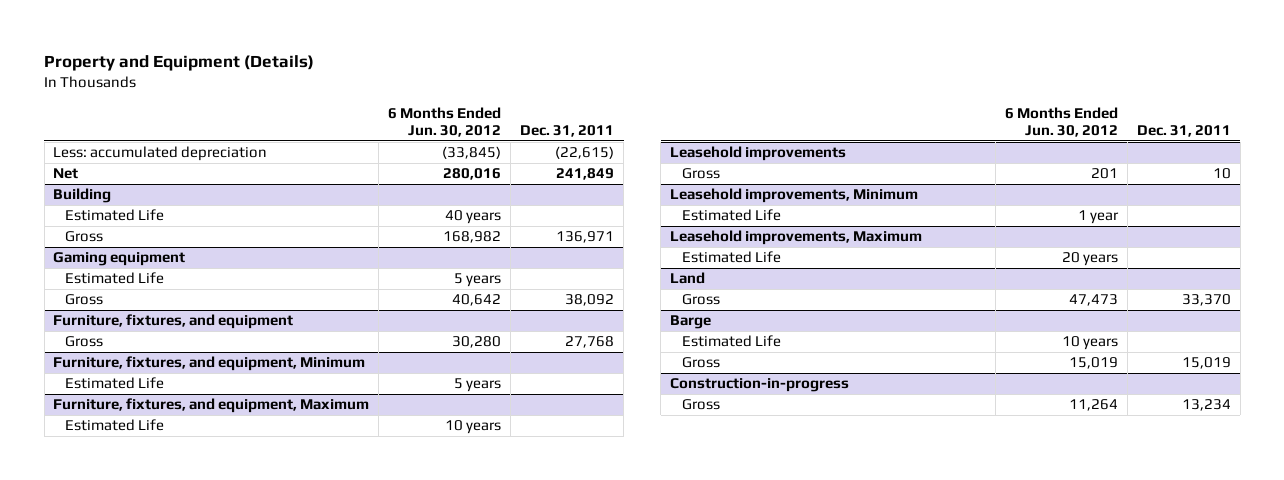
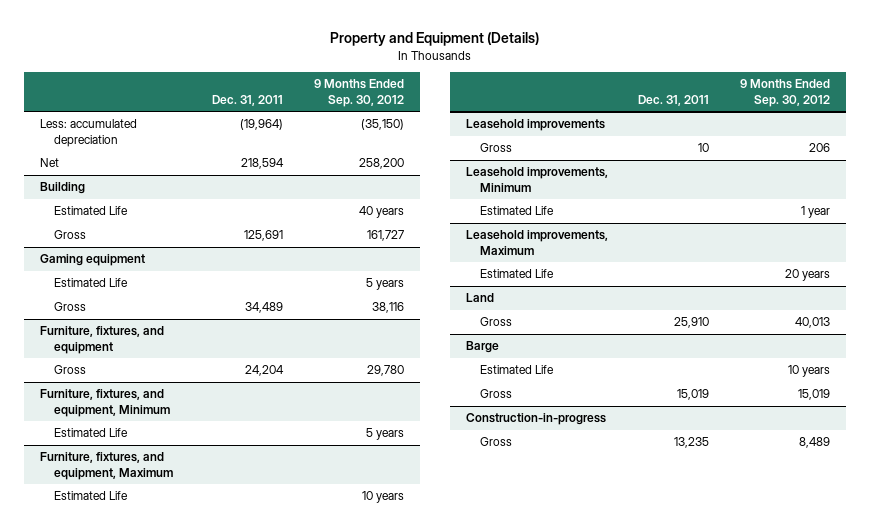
- | 6 Months Ended Jun. 30, 2012 | Dec. 31, 2011
+ | Dec. 31, 2011 | 9 Months Ended Sep. 30, 2012
- Less: accumulated depreciation | (33,845) | (22,615)
- Net | 280,016 | 241,849
+ Less: accumulated depreciation | (19,964) | (35,150)
+ Net | 218,594 | 258,200
@ Building
- Gross | 168,982 | 136,971
+ Gross | 125,691 | 161,727
@ Gaming equipment
- Gross | 40,642 | 38,092
+ Gross | 34,489 | 38,116
@ Furniture, fixtures, and equipment
- Gross | 30,280 | 27,768
+ Gross | 24,204 | 29,780
@ Land
- Gross | 47,473 | 33,370
+ Gross | 25,910 | 40,013
@ Construction-in-progress
- Gross | 11,264 | 13,234
+ Gross | 13,235 | 8,489

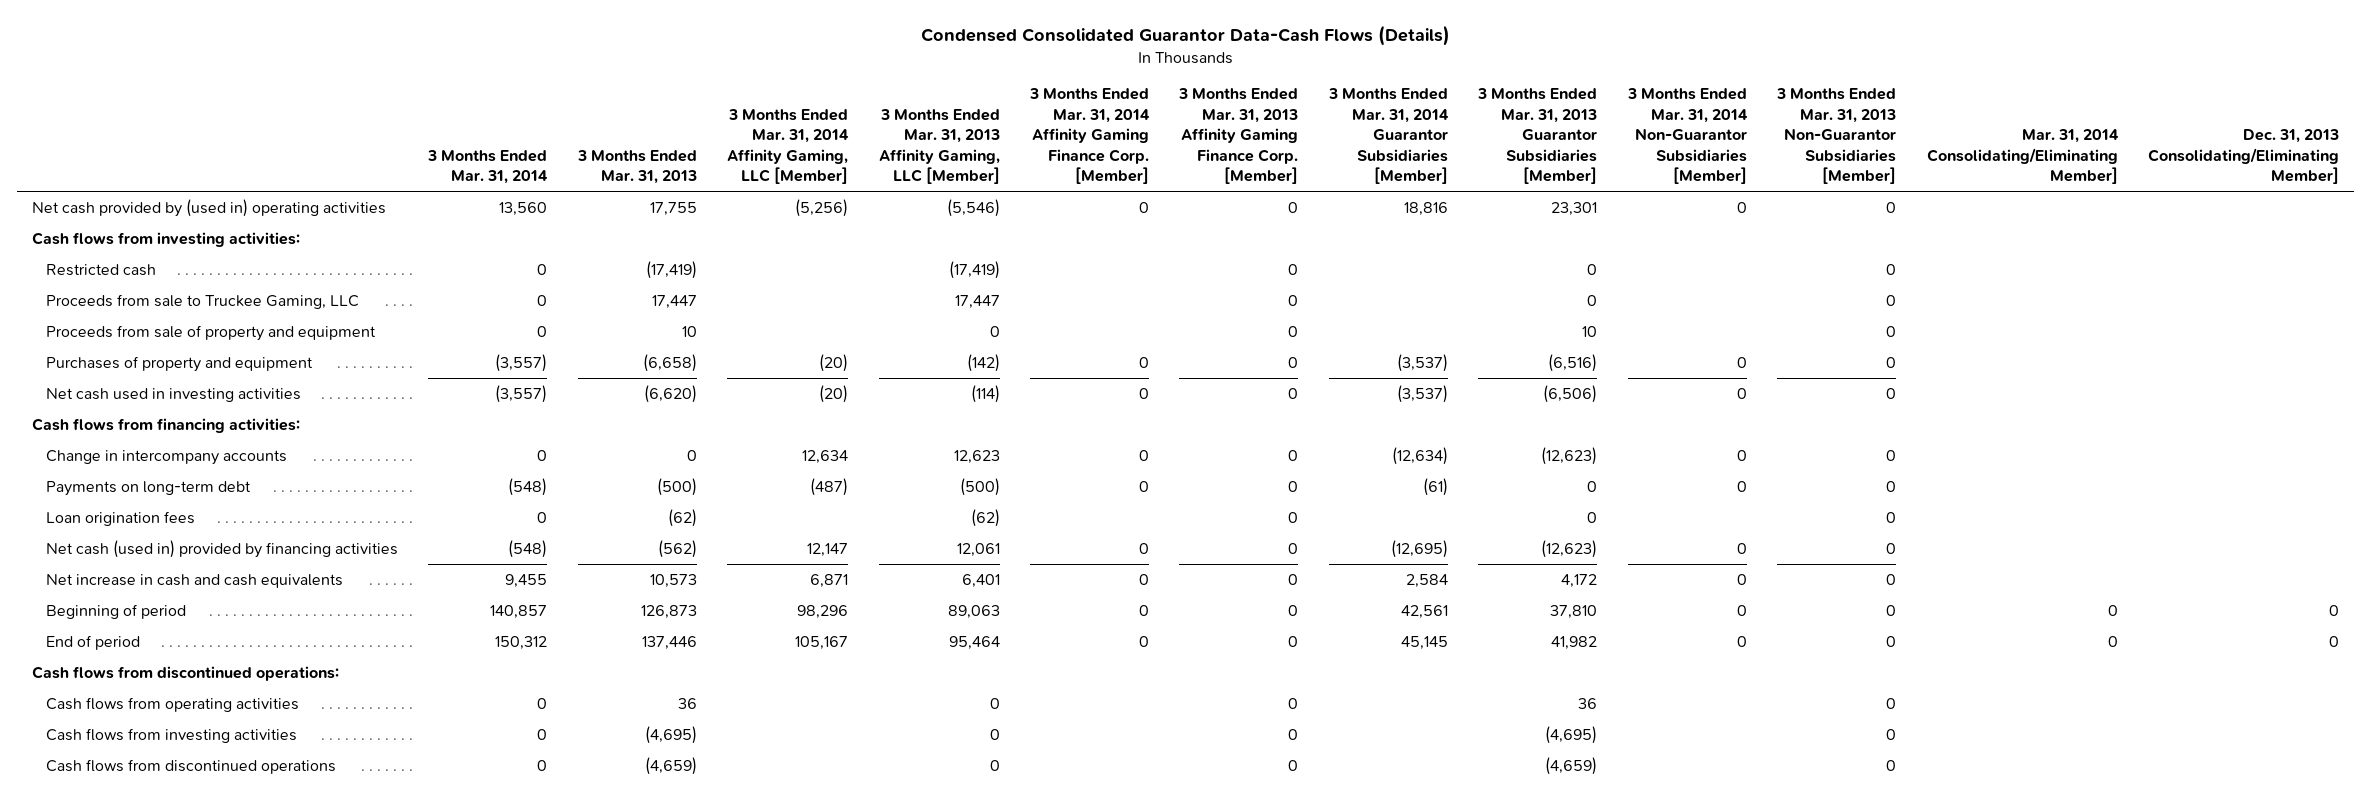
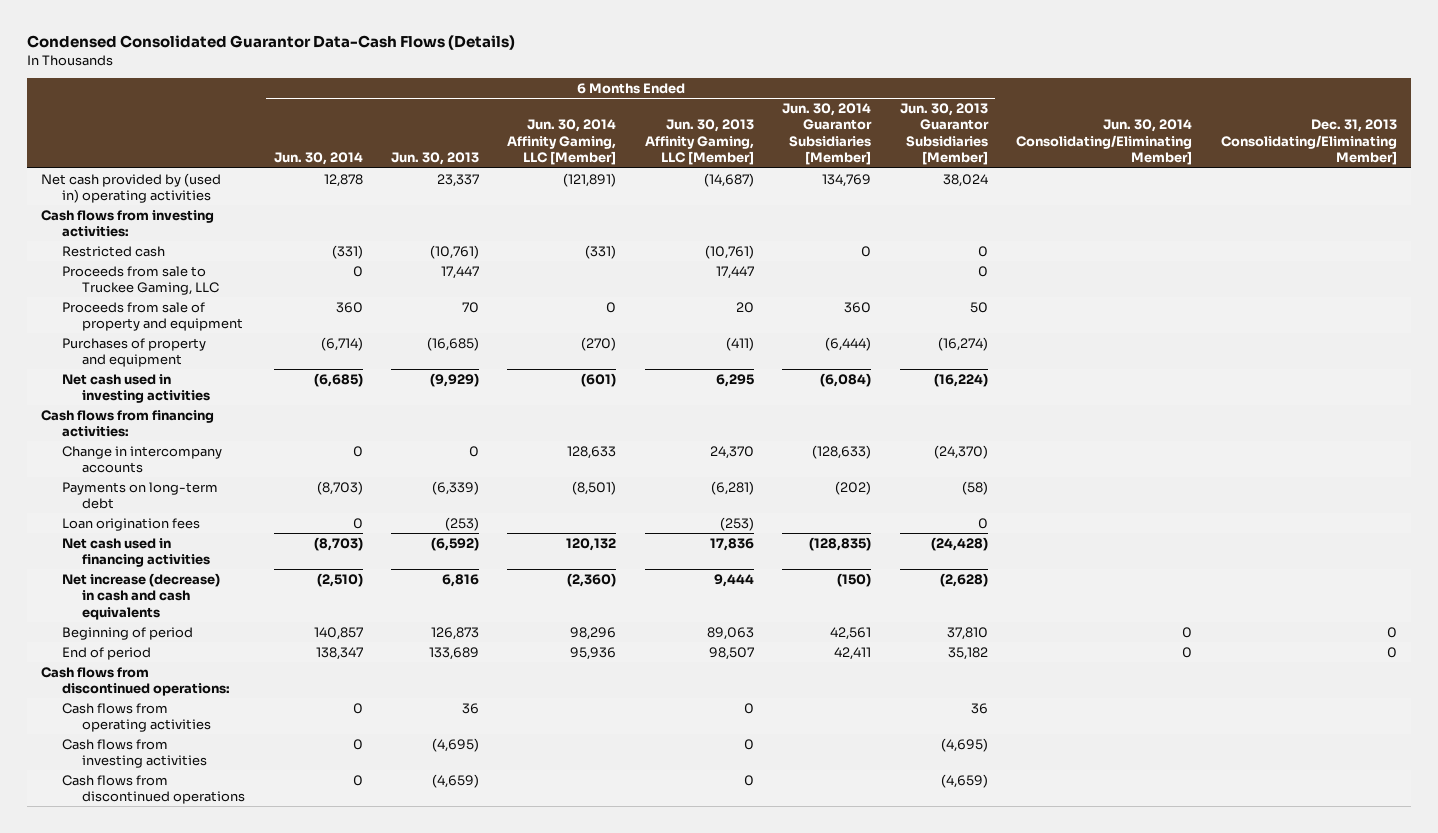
- | 3 Months Ended Mar. 31, 2014 | 3 Months Ended Mar. 31, 2013 | 3 Months Ended Mar. 31, 2014 Affinity Gaming, LLC [Member] | 3 Months Ended Mar. 31, 2013 Affinity Gaming, LLC [Member] | 3 Months Ended Mar. 31, 2014 Affinity Gaming Finance Corp. [Member] | 3 Months Ended Mar. 31, 2013 Affinity Gaming Finance Corp. [Member] | 3 Months Ended Mar. 31, 2014 Guarantor Subsidiaries [Member] | 3 Months Ended Mar. 31, 2013 Guarantor Subsidiaries [Member] | 3 Months Ended Mar. 31, 2014 Non-Guarantor Subsidiaries [Member] | 3 Months Ended Mar. 31, 2013 Non-Guarantor Subsidiaries [Member] | Mar. 31, 2014 Consolidating/Eliminating Member] | Dec. 31, 2013 Consolidating/Eliminating Member]
+ | 6 Months Ended Jun. 30, 2014 | 6 Months Ended Jun. 30, 2013 | 6 Months Ended Jun. 30, 2014 Affinity Gaming, LLC [Member] | 6 Months Ended Jun. 30, 2013 Affinity Gaming, LLC [Member] | 6 Months Ended Jun. 30, 2014 Guarantor Subsidiaries [Member] | 6 Months Ended Jun. 30, 2013 Guarantor Subsidiaries [Member] | Jun. 30, 2014 Consolidating/Eliminating Member] | Dec. 31, 2013 Consolidating/Eliminating Member]
- Net cash (used in) provided by financing activities | (548) | (562) | 12,147 | 12,061 | 0 | 0 | (12,695) | (12,623) | 0 | 0 | |
- Net increase in cash and cash equivalents | 9,455 | 10,573 | 6,871 | 6,401 | 0 | 0 | 2,584 | 4,172 | 0 | 0 | |
+ Net cash used in financing activities | (8,703) | (6,592) | 120,132 | 17,836 | (128,835) | (24,428) | |
+ Net increase (decrease) in cash and cash equivalents | (2,510) | 6,816 | (2,360) | 9,444 | (150) | (2,628) | |

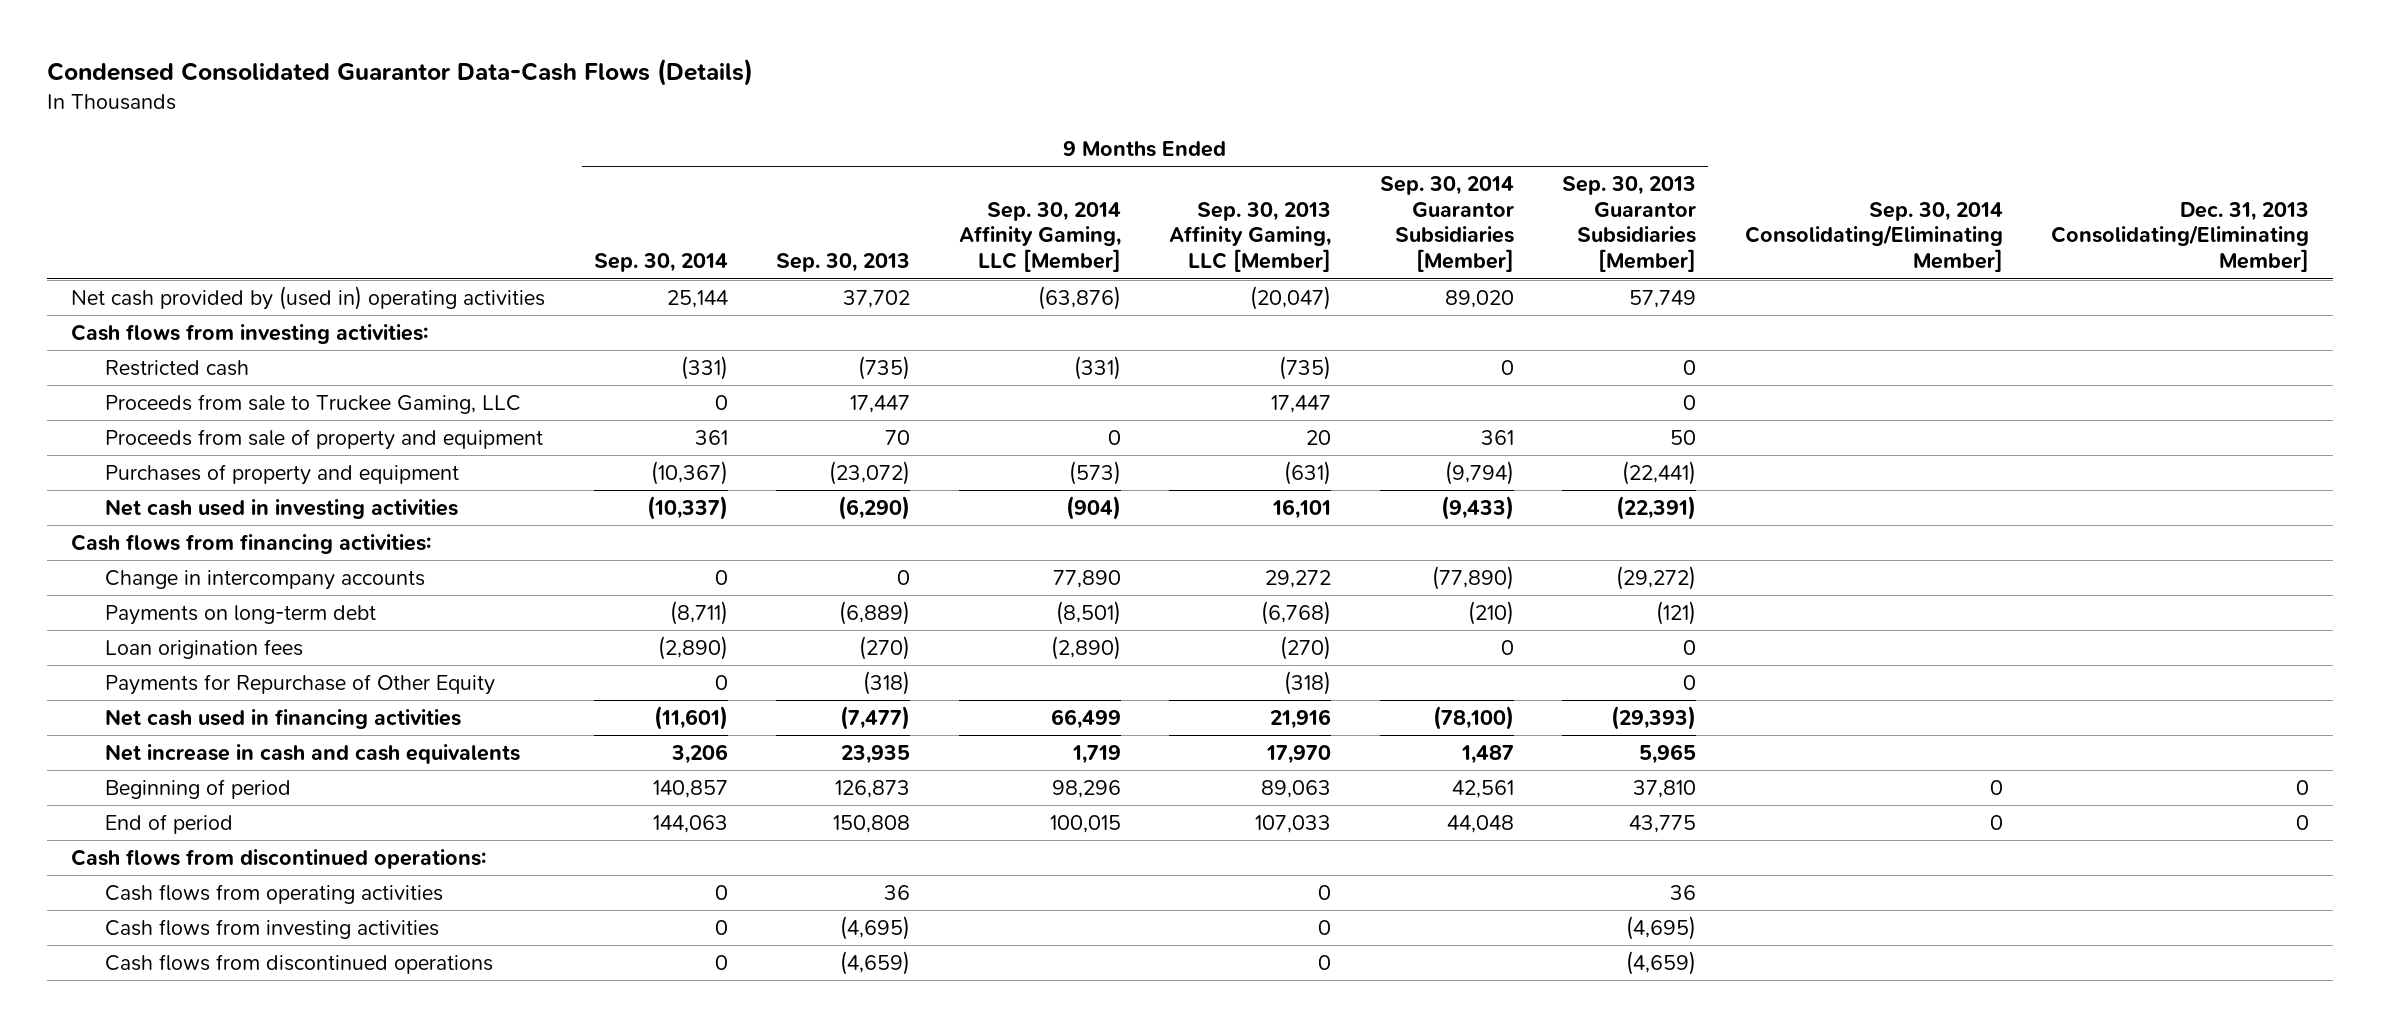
- | 6 Months Ended Jun. 30, 2014 | 6 Months Ended Jun. 30, 2013 | 6 Months Ended Jun. 30, 2014 Affinity Gaming, LLC [Member] | 6 Months Ended Jun. 30, 2013 Affinity Gaming, LLC [Member] | 6 Months Ended Jun. 30, 2014 Guarantor Subsidiaries [Member] | 6 Months Ended Jun. 30, 2013 Guarantor Subsidiaries [Member] | Jun. 30, 2014 Consolidating/Eliminating Member] | Dec. 31, 2013 Consolidating/Eliminating Member]
+ | 9 Months Ended Sep. 30, 2014 | 9 Months Ended Sep. 30, 2013 | 9 Months Ended Sep. 30, 2014 Affinity Gaming, LLC [Member] | 9 Months Ended Sep. 30, 2013 Affinity Gaming, LLC [Member] | 9 Months Ended Sep. 30, 2014 Guarantor Subsidiaries [Member] | 9 Months Ended Sep. 30, 2013 Guarantor Subsidiaries [Member] | Sep. 30, 2014 Consolidating/Eliminating Member] | Dec. 31, 2013 Consolidating/Eliminating Member]
+ Payments for Repurchase of Other Equity | 0 | (318) | | (318) | | 0 | |
- Net increase (decrease) in cash and cash equivalents | (2,510) | 6,816 | (2,360) | 9,444 | (150) | (2,628) | |
+ Net increase in cash and cash equivalents | 3,206 | 23,935 | 1,719 | 17,970 | 1,487 | 5,965 | |

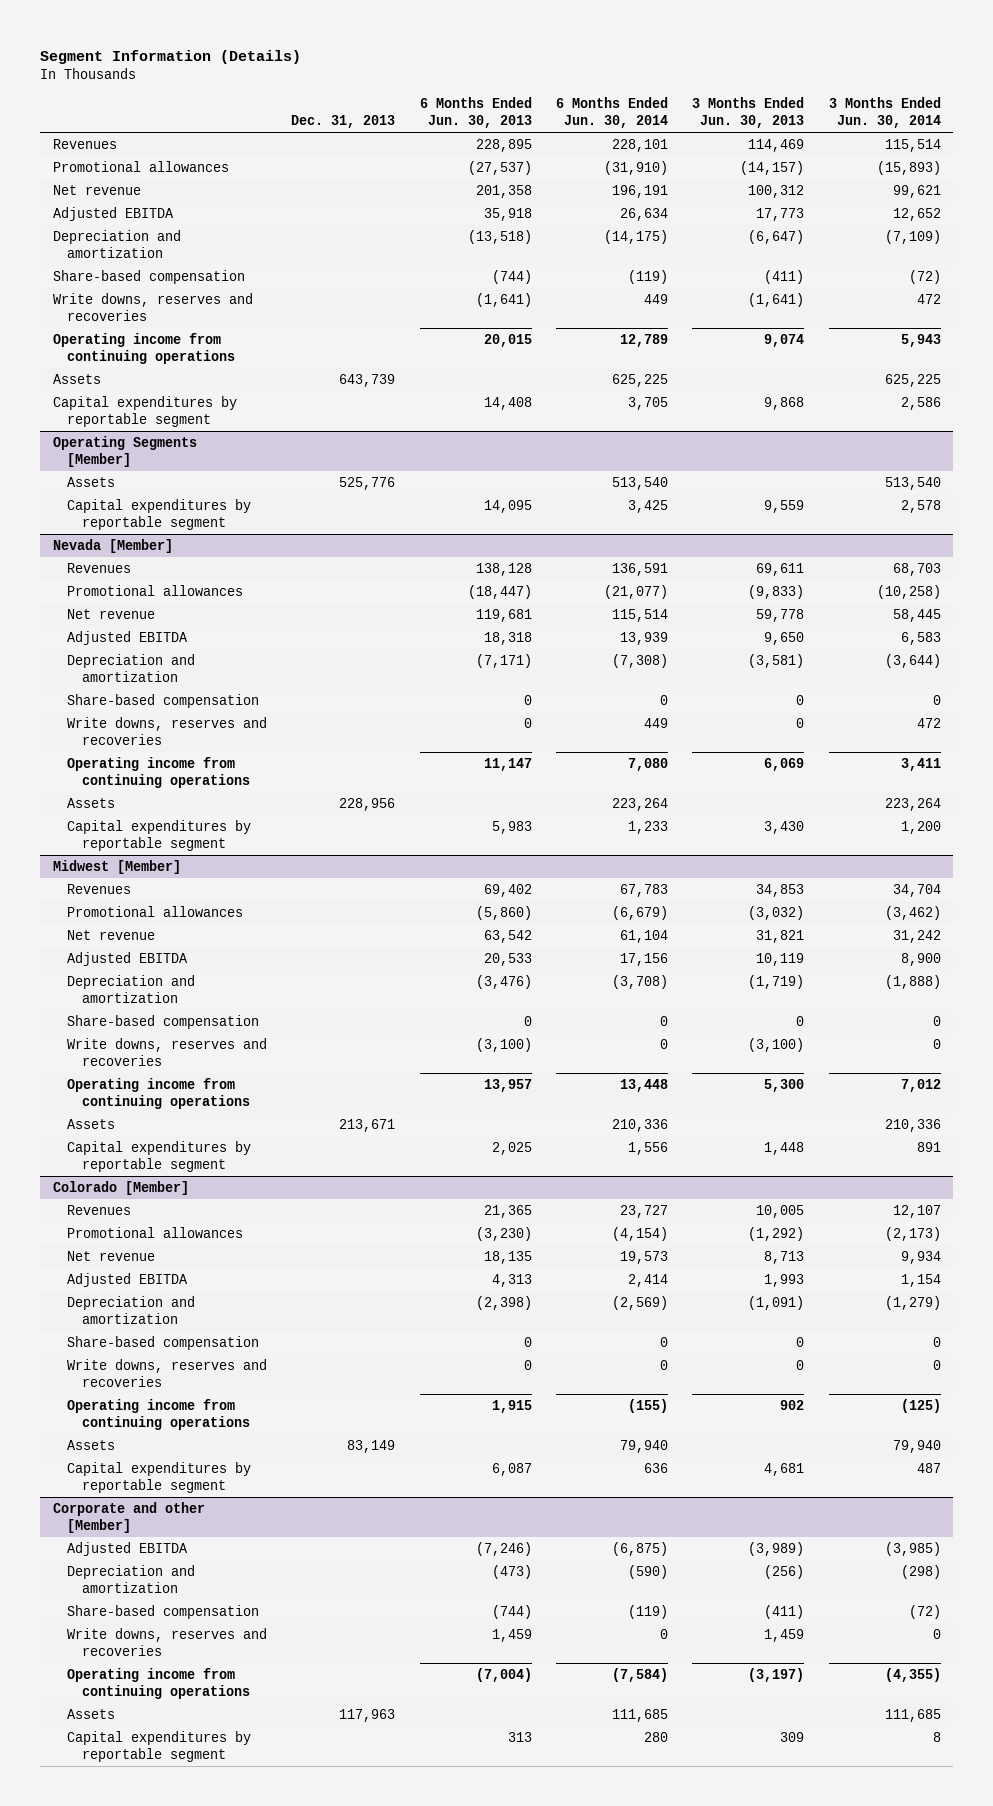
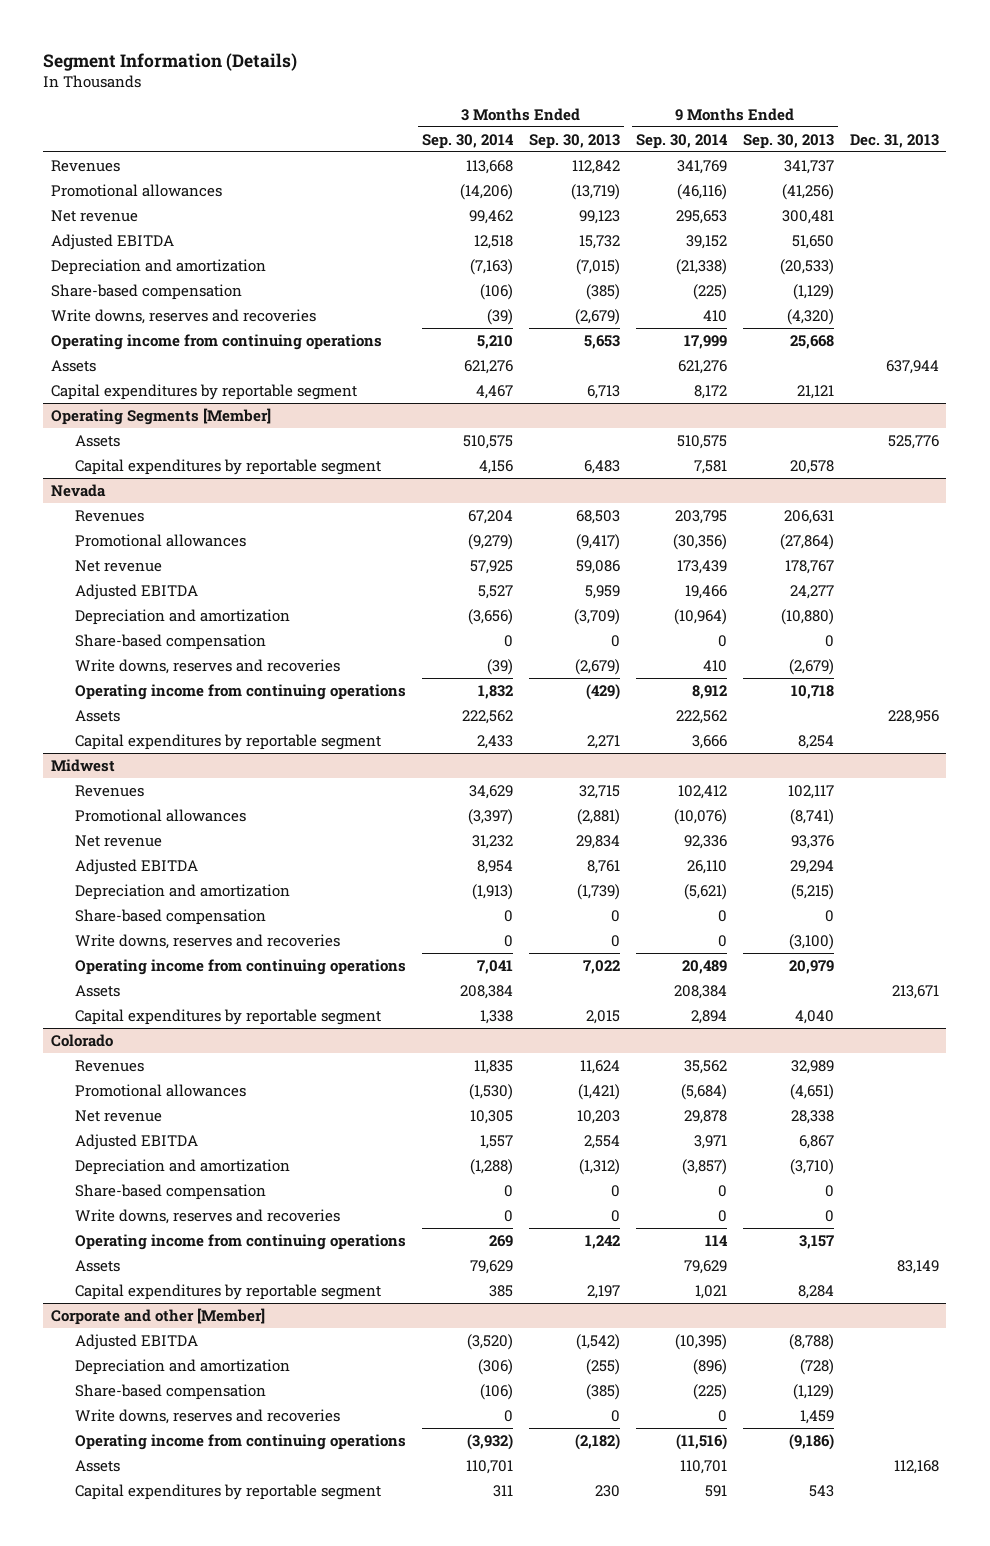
- | Dec. 31, 2013 | 6 Months Ended Jun. 30, 2013 | 6 Months Ended Jun. 30, 2014 | 3 Months Ended Jun. 30, 2013 | 3 Months Ended Jun. 30, 2014
+ | 3 Months Ended Sep. 30, 2014 | 3 Months Ended Sep. 30, 2013 | 9 Months Ended Sep. 30, 2014 | 9 Months Ended Sep. 30, 2013 | Dec. 31, 2013
- Assets | 643,739 | | 625,225 | | 625,225
+ Assets | 621,276 | | 621,276 | | 637,944
- Nevada [Member]
+ Nevada
- Midwest [Member]
+ Midwest
- Colorado [Member]
+ Colorado
@ Corporate and other [Member]
- Assets | 117,963 | | 111,685 | | 111,685
+ Assets | 110,701 | | 110,701 | | 112,168

